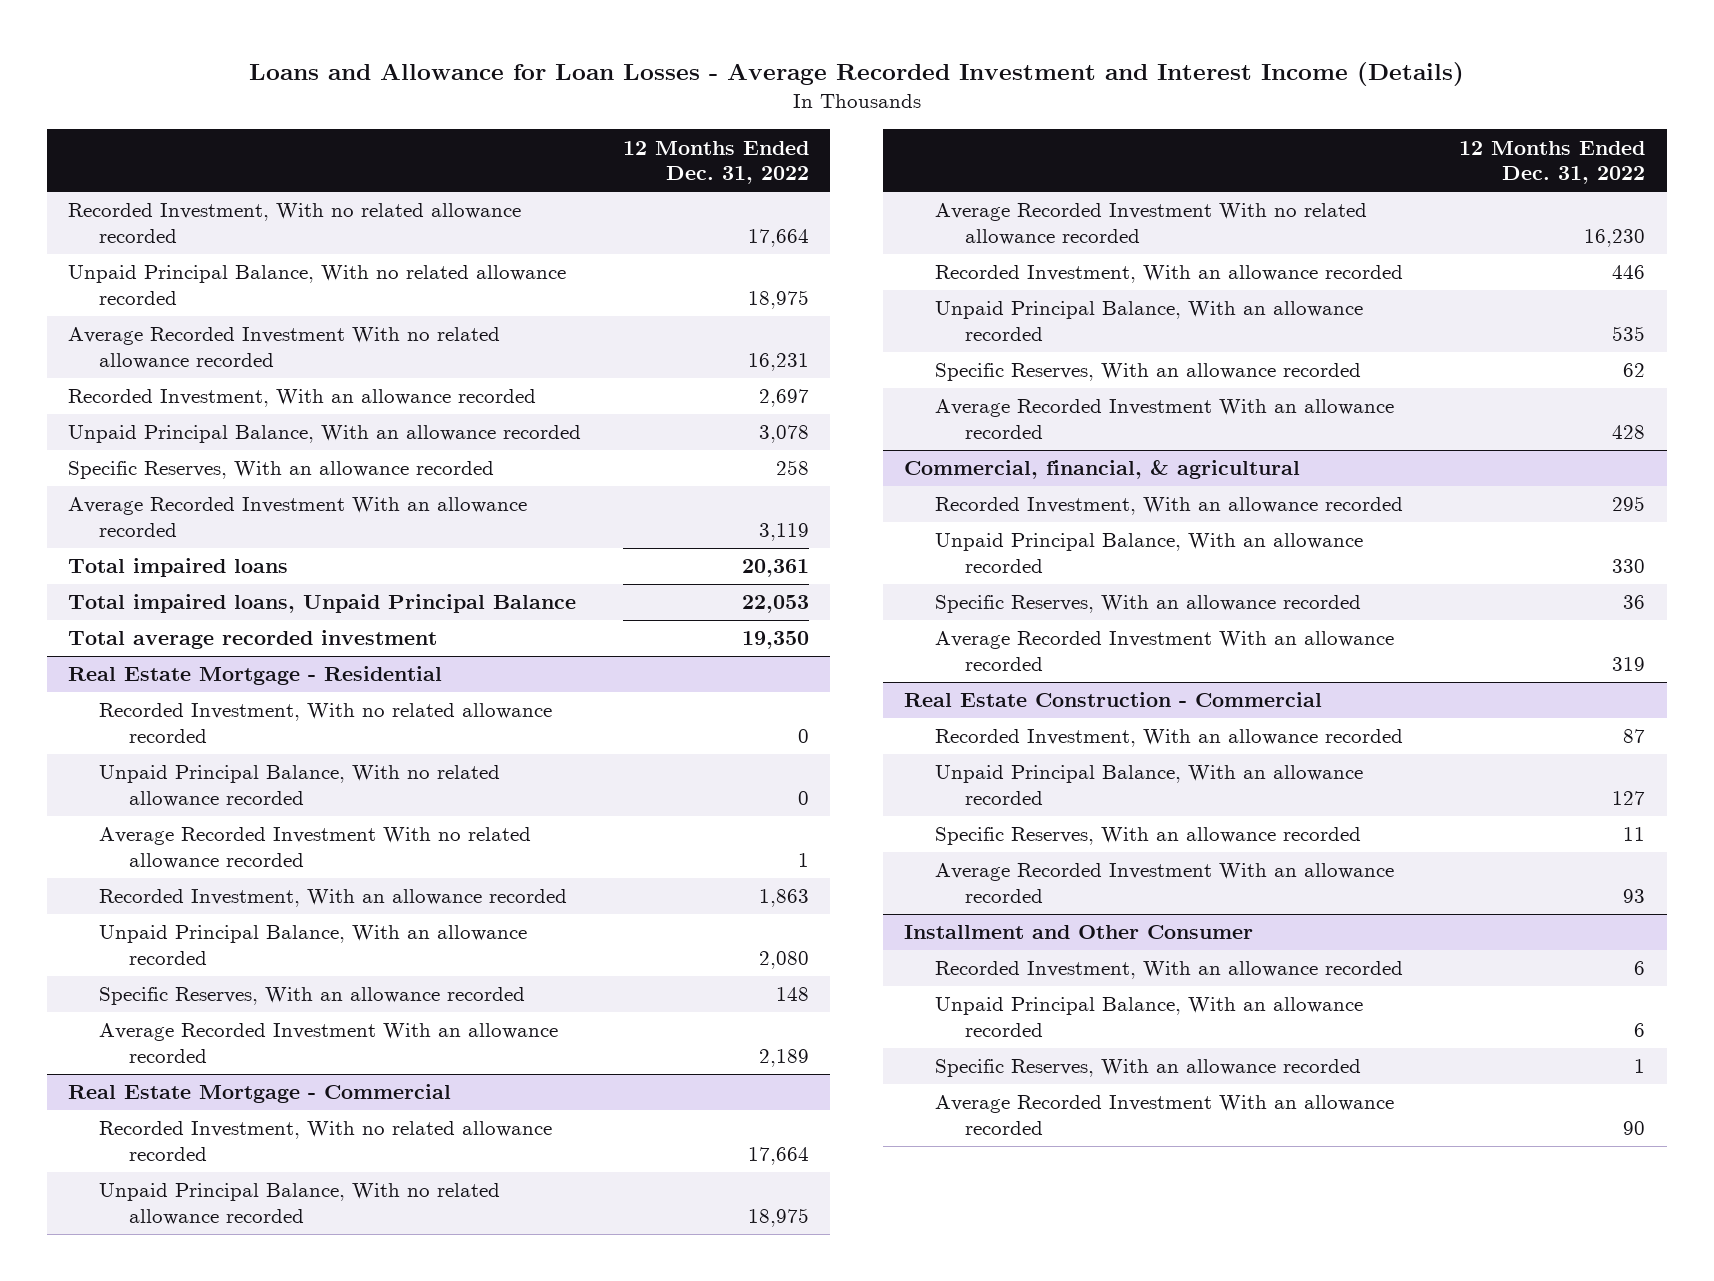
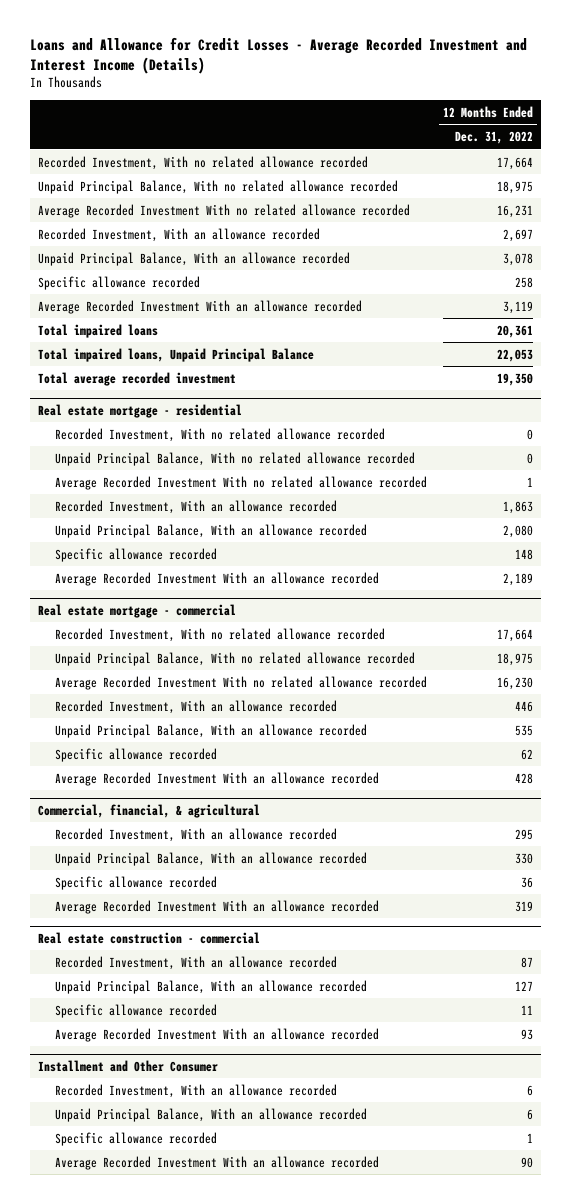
- Loans and Allowance for Loan Losses - Average Recorded Investment and Interest Income (Details)
+ Loans and Allowance for Credit Losses - Average Recorded Investment and Interest Income (Details)
- Specific Reserves, With an allowance recorded | 258
+ Specific allowance recorded | 258
- Real Estate Mortgage - Residential
+ Real estate mortgage - residential
- Specific Reserves, With an allowance recorded | 148
+ Specific allowance recorded | 148
- Real Estate Mortgage - Commercial
+ Real estate mortgage - commercial
- Specific Reserves, With an allowance recorded | 62
+ Specific allowance recorded | 62
@ Commercial, financial, & agricultural
- Specific Reserves, With an allowance recorded | 36
+ Specific allowance recorded | 36
- Real Estate Construction - Commercial
+ Real estate construction - commercial
- Specific Reserves, With an allowance recorded | 11
+ Specific allowance recorded | 11
@ Installment and Other Consumer
- Specific Reserves, With an allowance recorded | 1
+ Specific allowance recorded | 1

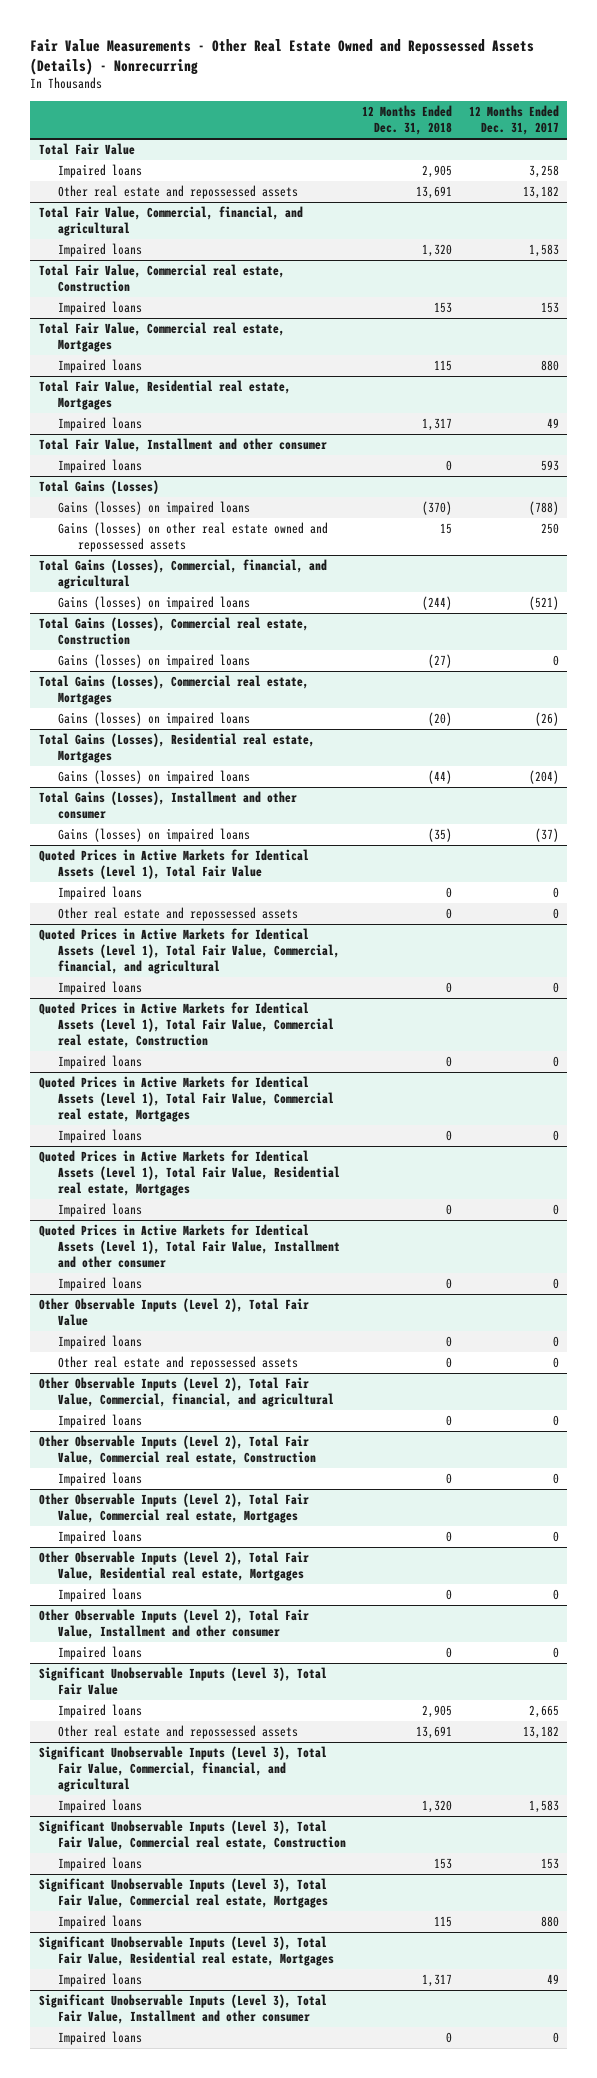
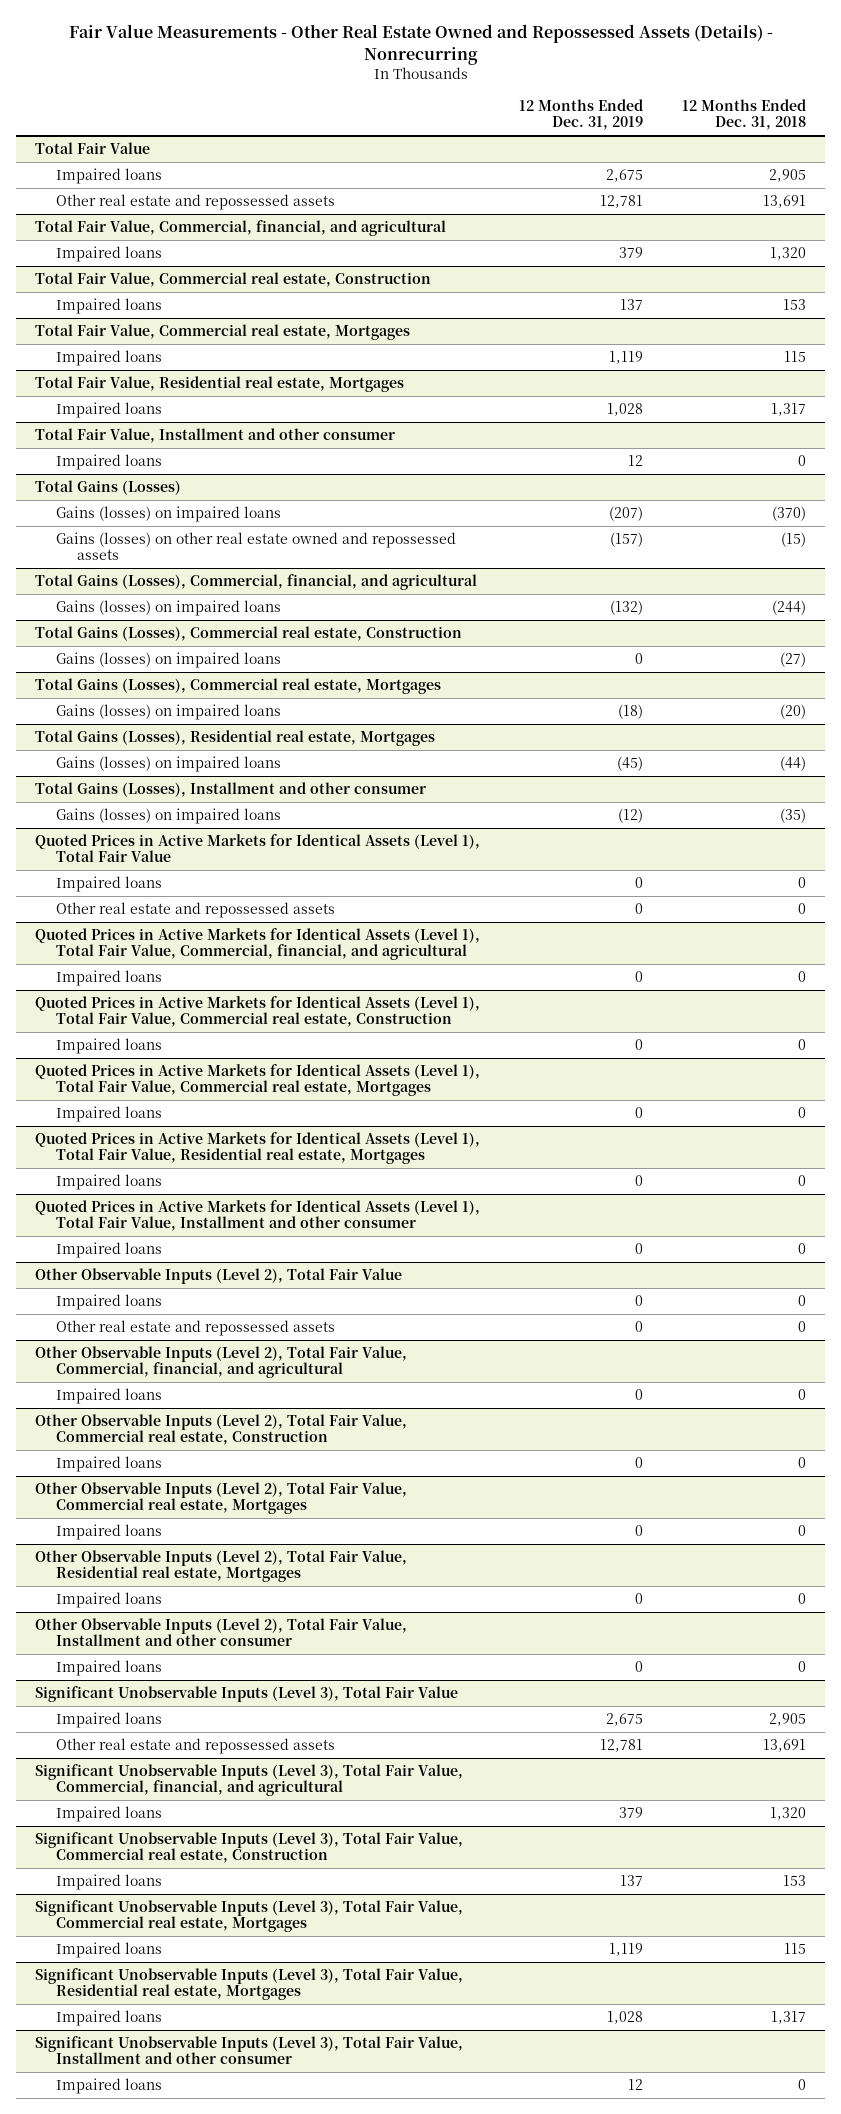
- | 12 Months Ended Dec. 31, 2018 | 12 Months Ended Dec. 31, 2017
+ | 12 Months Ended Dec. 31, 2019 | 12 Months Ended Dec. 31, 2018
@ Total Gains (Losses)
- Gains (losses) on other real estate owned and repossessed assets | 15 | 250
+ Gains (losses) on other real estate owned and repossessed assets | (157) | (15)

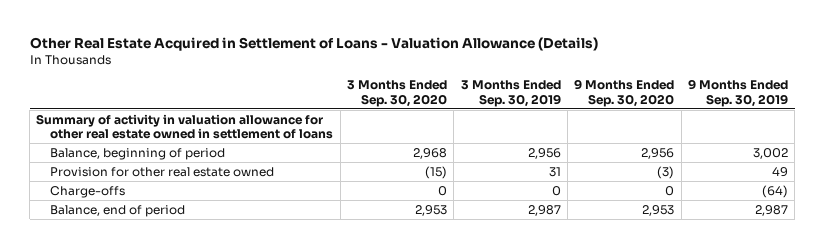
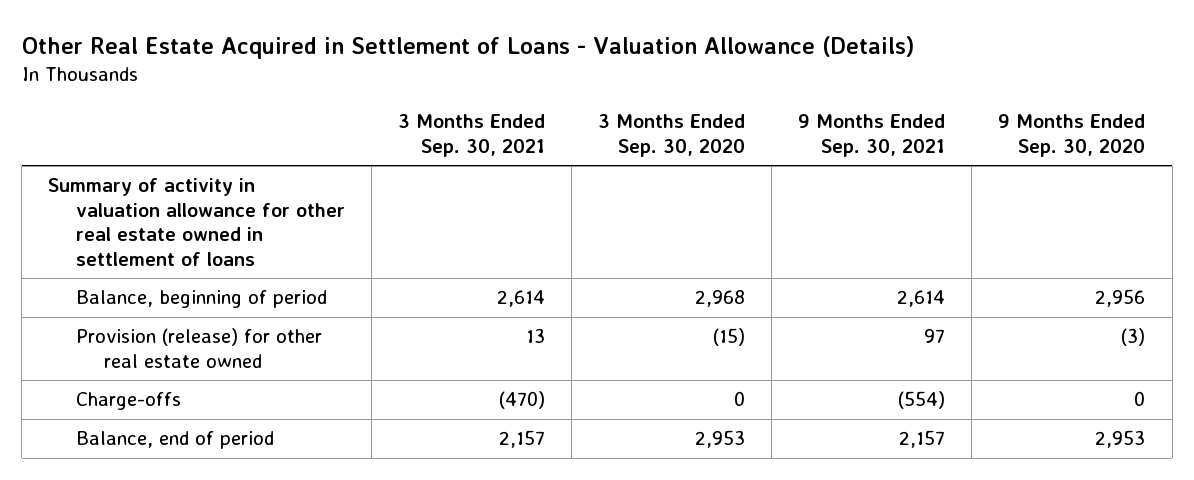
- | 3 Months Ended Sep. 30, 2020 | 3 Months Ended Sep. 30, 2019 | 9 Months Ended Sep. 30, 2020 | 9 Months Ended Sep. 30, 2019
+ | 3 Months Ended Sep. 30, 2021 | 3 Months Ended Sep. 30, 2020 | 9 Months Ended Sep. 30, 2021 | 9 Months Ended Sep. 30, 2020
- Provision for other real estate owned | (15) | 31 | (3) | 49
+ Provision (release) for other real estate owned | 13 | (15) | 97 | (3)

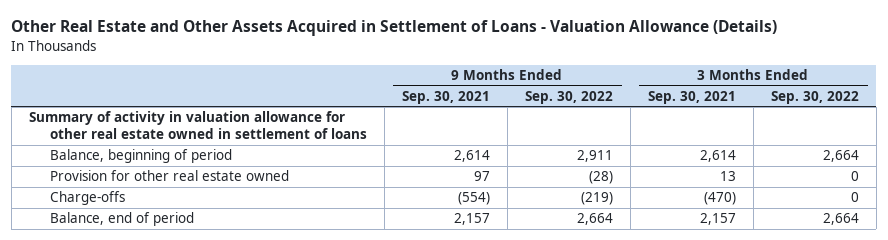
- Other Real Estate Acquired in Settlement of Loans - Valuation Allowance (Details)
+ Other Real Estate and Other Assets Acquired in Settlement of Loans - Valuation Allowance (Details)
- | 3 Months Ended Sep. 30, 2021 | 3 Months Ended Sep. 30, 2020 | 9 Months Ended Sep. 30, 2021 | 9 Months Ended Sep. 30, 2020
+ | 9 Months Ended Sep. 30, 2021 | 9 Months Ended Sep. 30, 2022 | 3 Months Ended Sep. 30, 2021 | 3 Months Ended Sep. 30, 2022
- Provision (release) for other real estate owned | 13 | (15) | 97 | (3)
+ Provision for other real estate owned | 97 | (28) | 13 | 0

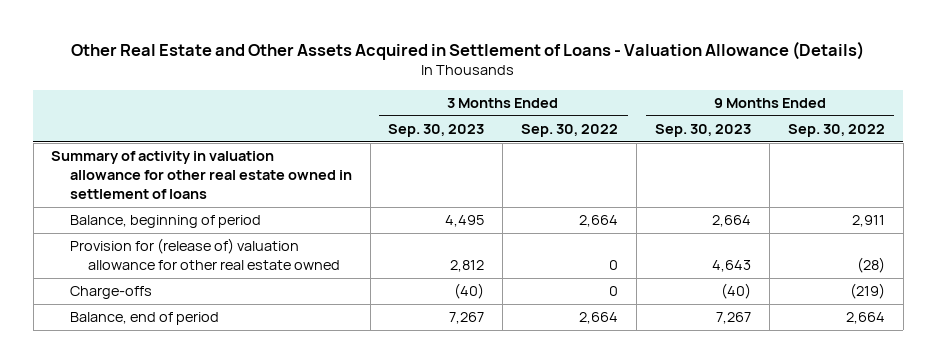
- | 9 Months Ended Sep. 30, 2021 | 9 Months Ended Sep. 30, 2022 | 3 Months Ended Sep. 30, 2021 | 3 Months Ended Sep. 30, 2022
+ | 3 Months Ended Sep. 30, 2023 | 3 Months Ended Sep. 30, 2022 | 9 Months Ended Sep. 30, 2023 | 9 Months Ended Sep. 30, 2022
- Provision for other real estate owned | 97 | (28) | 13 | 0
+ Provision for (release of) valuation allowance for other real estate owned | 2,812 | 0 | 4,643 | (28)

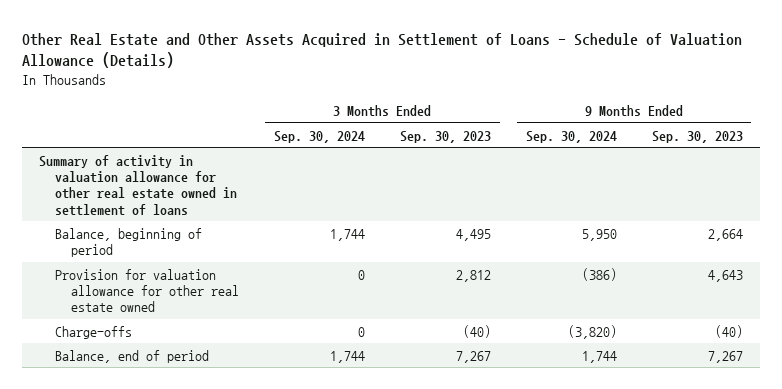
- Other Real Estate and Other Assets Acquired in Settlement of Loans - Valuation Allowance (Details)
+ Other Real Estate and Other Assets Acquired in Settlement of Loans - Schedule of Valuation Allowance (Details)
- | 3 Months Ended Sep. 30, 2023 | 3 Months Ended Sep. 30, 2022 | 9 Months Ended Sep. 30, 2023 | 9 Months Ended Sep. 30, 2022
+ | 3 Months Ended Sep. 30, 2024 | 3 Months Ended Sep. 30, 2023 | 9 Months Ended Sep. 30, 2024 | 9 Months Ended Sep. 30, 2023
- Provision for (release of) valuation allowance for other real estate owned | 2,812 | 0 | 4,643 | (28)
+ Provision for valuation allowance for other real estate owned | 0 | 2,812 | (386) | 4,643

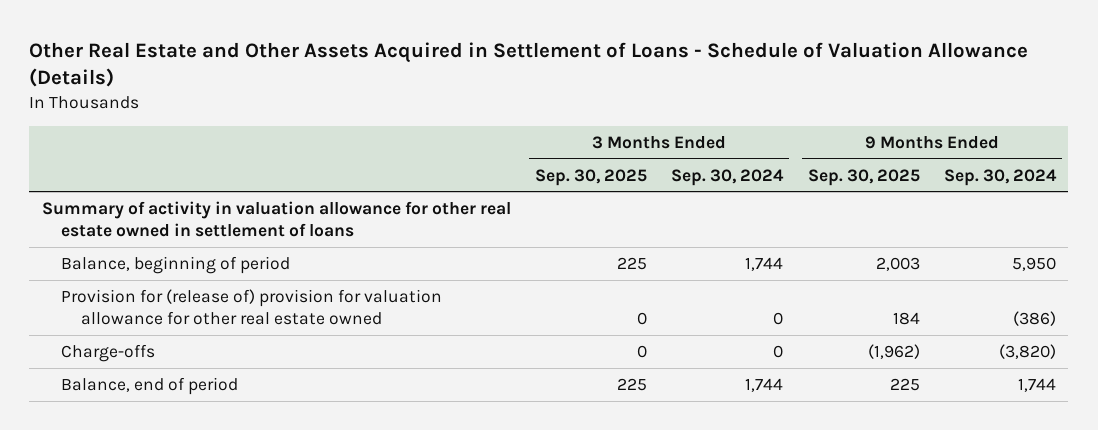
- | 3 Months Ended Sep. 30, 2024 | 3 Months Ended Sep. 30, 2023 | 9 Months Ended Sep. 30, 2024 | 9 Months Ended Sep. 30, 2023
+ | 3 Months Ended Sep. 30, 2025 | 3 Months Ended Sep. 30, 2024 | 9 Months Ended Sep. 30, 2025 | 9 Months Ended Sep. 30, 2024
- Provision for valuation allowance for other real estate owned | 0 | 2,812 | (386) | 4,643
+ Provision for (release of) provision for valuation allowance for other real estate owned | 0 | 0 | 184 | (386)

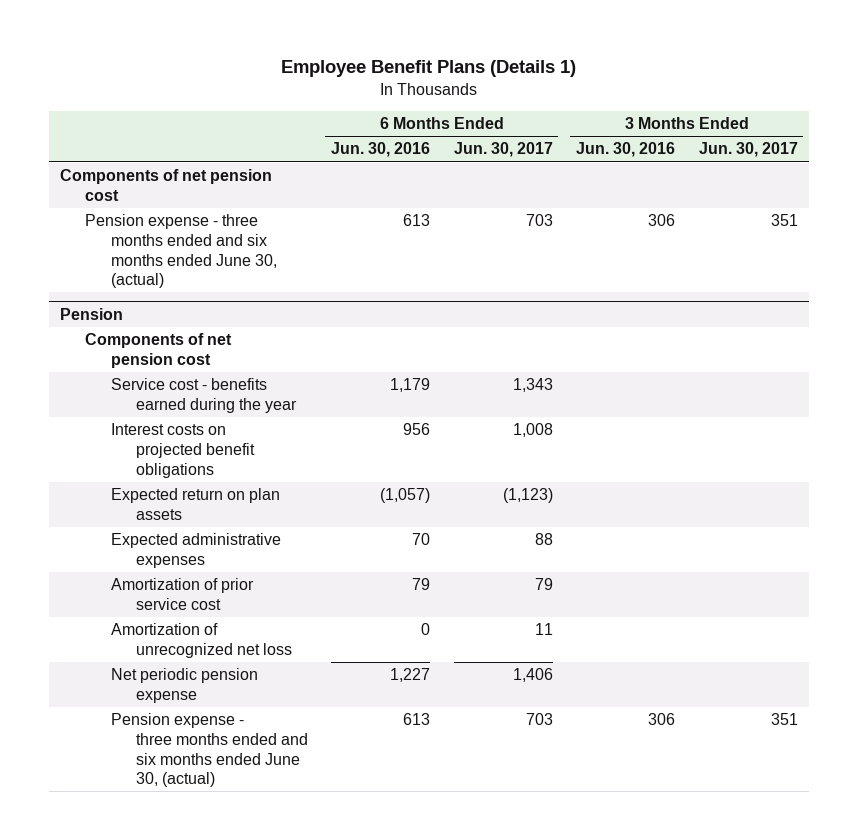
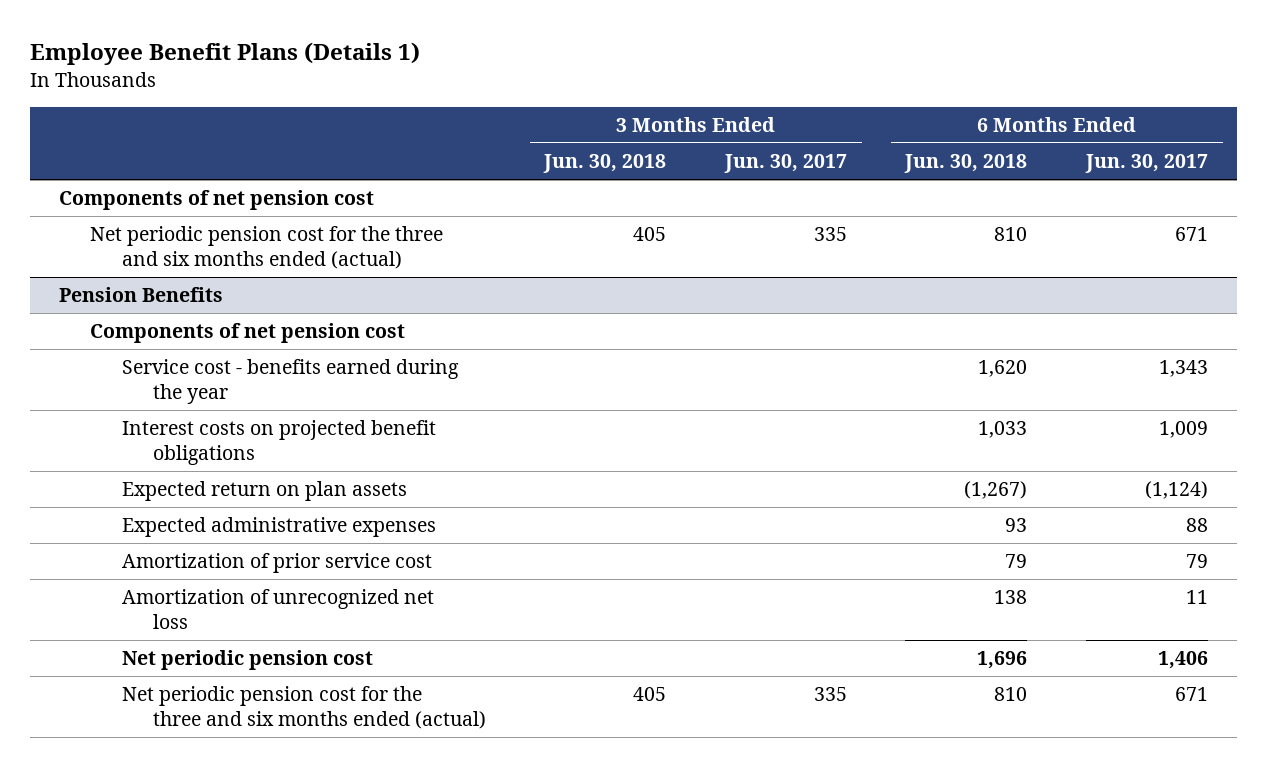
- | 6 Months Ended Jun. 30, 2016 | 6 Months Ended Jun. 30, 2017 | 3 Months Ended Jun. 30, 2016 | 3 Months Ended Jun. 30, 2017
+ | 3 Months Ended Jun. 30, 2018 | 3 Months Ended Jun. 30, 2017 | 6 Months Ended Jun. 30, 2018 | 6 Months Ended Jun. 30, 2017
- Pension expense - three months ended and six months ended June 30, (actual) | 613 | 703 | 306 | 351
- Pension
+ Net periodic pension cost for the three and six months ended (actual) | 405 | 335 | 810 | 671
+ Pension Benefits
- Interest costs on projected benefit obligations | 956 | 1,008 | |
- Expected return on plan assets | (1,057) | (1,123) | |
+ Interest costs on projected benefit obligations | | | 1,033 | 1,009
+ Expected return on plan assets | | | (1,267) | (1,124)
- Net periodic pension expense | 1,227 | 1,406 | |
- Pension expense - three months ended and six months ended June 30, (actual) | 613 | 703 | 306 | 351
+ Net periodic pension cost | | | 1,696 | 1,406
+ Net periodic pension cost for the three and six months ended (actual) | 405 | 335 | 810 | 671

